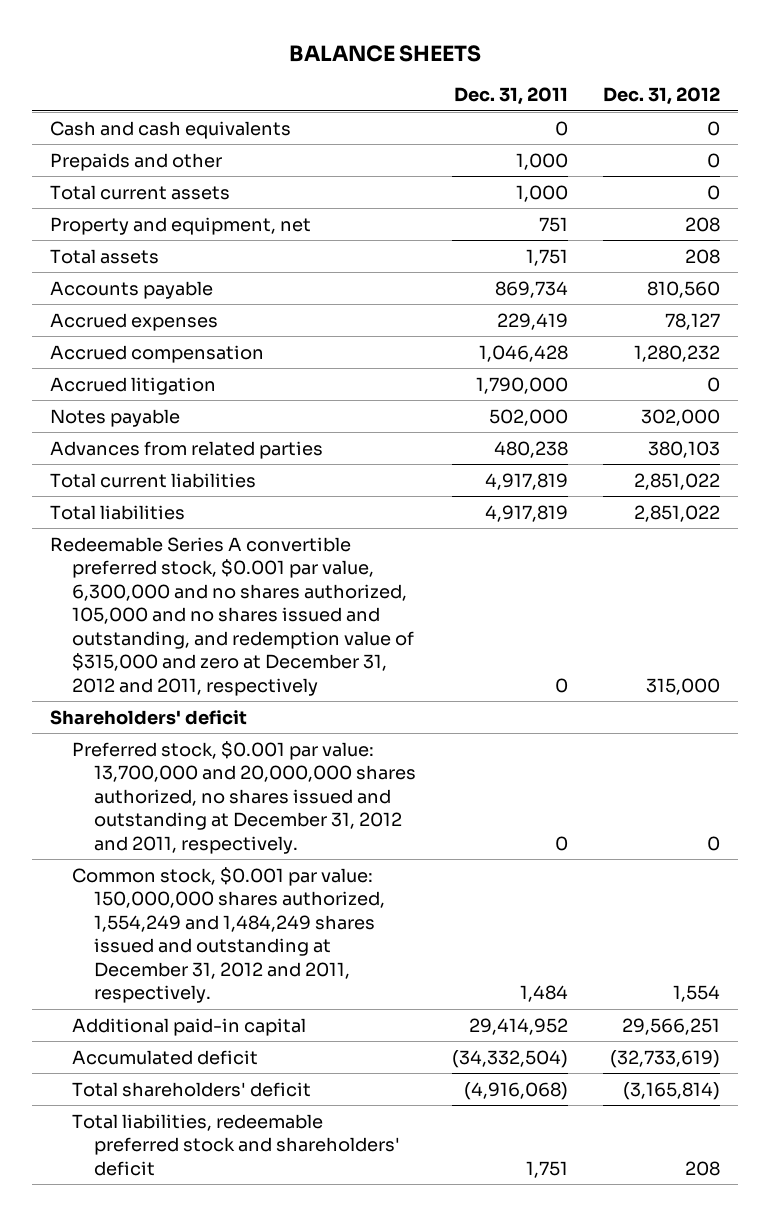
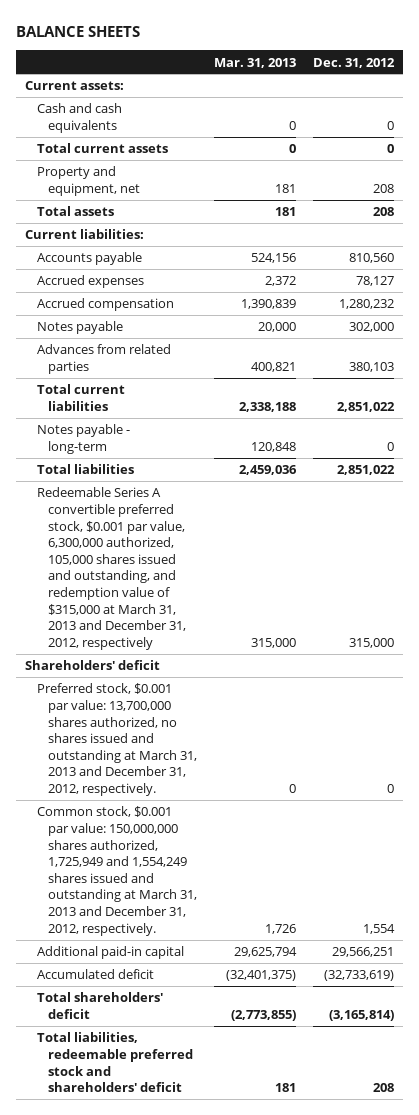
- | Dec. 31, 2011 | Dec. 31, 2012
+ | Mar. 31, 2013 | Dec. 31, 2012
+ Current assets:
- Prepaids and other | 1,000 | 0
+ Current liabilities:
- Accrued litigation | 1,790,000 | 0
+ Notes payable - long-term | 120,848 | 0
- Redeemable Series A convertible preferred stock, $0.001 par value, 6,300,000 and no shares authorized, 105,000 and no shares issued and outstanding, and redemption value of $315,000 and zero at December 31, 2012 and 2011, respectively | 0 | 315,000
+ Redeemable Series A convertible preferred stock, $0.001 par value, 6,300,000 authorized, 105,000 shares issued and outstanding, and redemption value of $315,000 at March 31, 2013 and December 31, 2012, respectively | 315,000 | 315,000
- Preferred stock, $0.001 par value: 13,700,000 and 20,000,000 shares authorized, no shares issued and outstanding at December 31, 2012 and 2011, respectively. | 0 | 0
- Common stock, $0.001 par value: 150,000,000 shares authorized, 1,554,249 and 1,484,249 shares issued and outstanding at December 31, 2012 and 2011, respectively. | 1,484 | 1,554
+ Preferred stock, $0.001 par value: 13,700,000 shares authorized, no shares issued and outstanding at March 31, 2013 and December 31, 2012, respectively. | 0 | 0
+ Common stock, $0.001 par value: 150,000,000 shares authorized, 1,725,949 and 1,554,249 shares issued and outstanding at March 31, 2013 and December 31, 2012, respectively. | 1,726 | 1,554

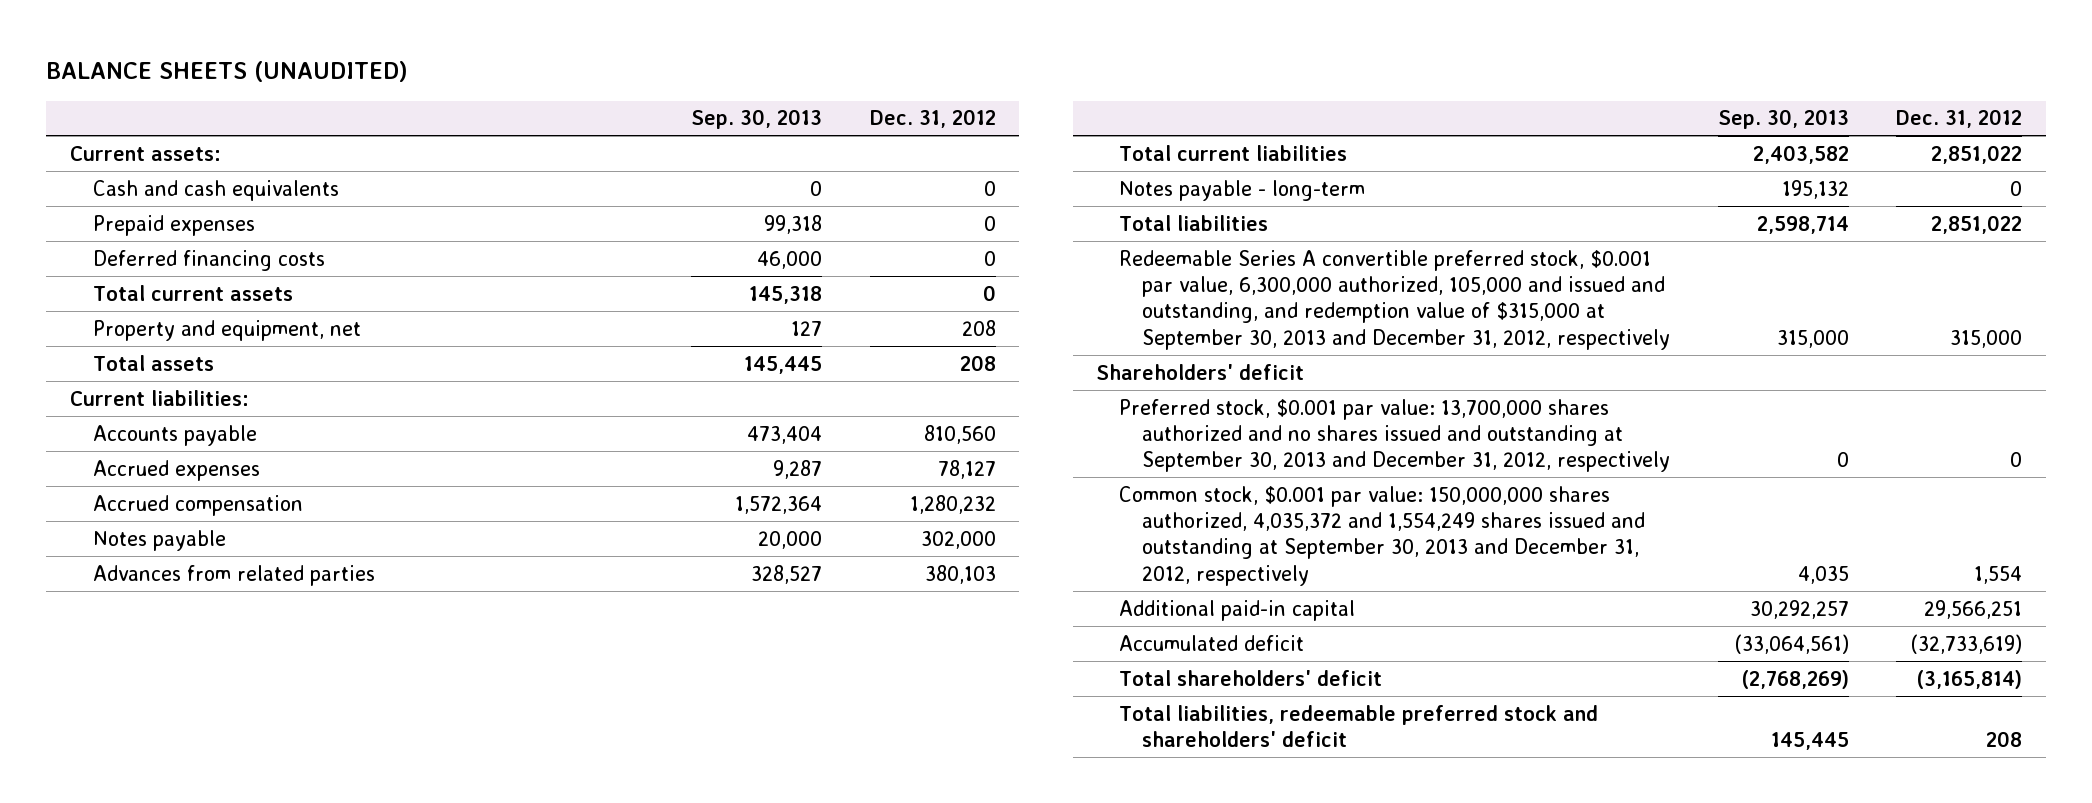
- BALANCE SHEETS
+ BALANCE SHEETS (UNAUDITED)
- | Mar. 31, 2013 | Dec. 31, 2012
+ | Sep. 30, 2013 | Dec. 31, 2012
+ Prepaid expenses | 99,318 | 0
+ Deferred financing costs | 46,000 | 0
- Redeemable Series A convertible preferred stock, $0.001 par value, 6,300,000 authorized, 105,000 shares issued and outstanding, and redemption value of $315,000 at March 31, 2013 and December 31, 2012, respectively | 315,000 | 315,000
+ Redeemable Series A convertible preferred stock, $0.001 par value, 6,300,000 authorized, 105,000 and issued and outstanding, and redemption value of $315,000 at September 30, 2013 and December 31, 2012, respectively | 315,000 | 315,000
- Preferred stock, $0.001 par value: 13,700,000 shares authorized, no shares issued and outstanding at March 31, 2013 and December 31, 2012, respectively. | 0 | 0
- Common stock, $0.001 par value: 150,000,000 shares authorized, 1,725,949 and 1,554,249 shares issued and outstanding at March 31, 2013 and December 31, 2012, respectively. | 1,726 | 1,554
+ Preferred stock, $0.001 par value: 13,700,000 shares authorized and no shares issued and outstanding at September 30, 2013 and December 31, 2012, respectively | 0 | 0
+ Common stock, $0.001 par value: 150,000,000 shares authorized, 4,035,372 and 1,554,249 shares issued and outstanding at September 30, 2013 and December 31, 2012, respectively | 4,035 | 1,554

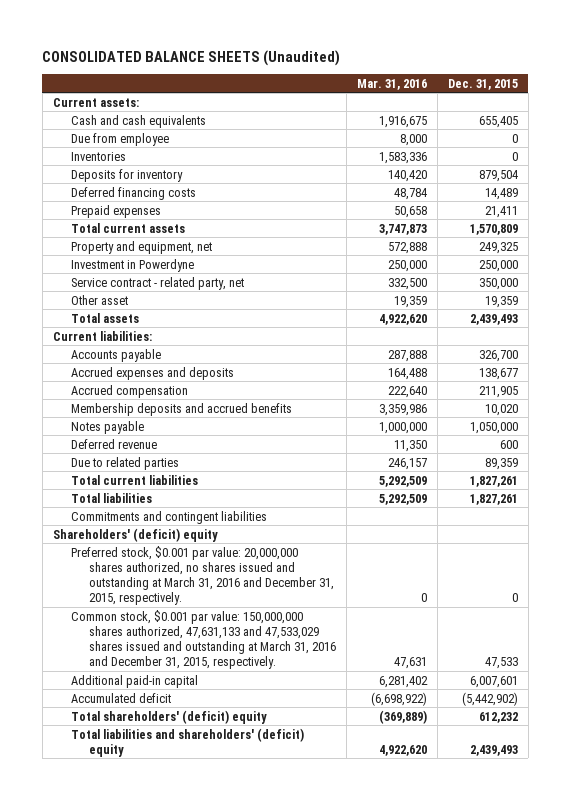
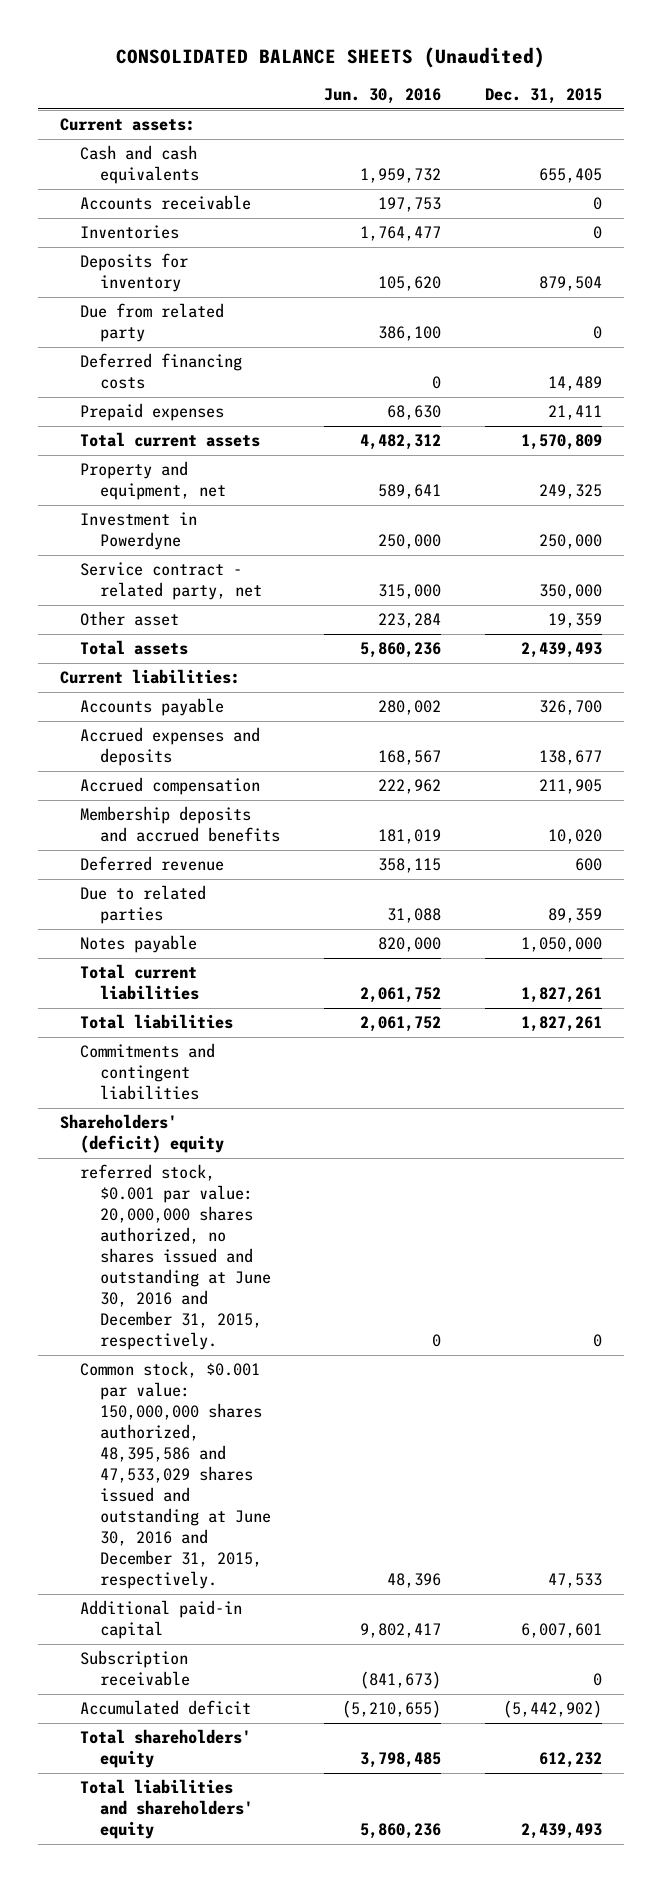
- | Mar. 31, 2016 | Dec. 31, 2015
+ | Jun. 30, 2016 | Dec. 31, 2015
- Due from employee | 8,000 | 0
+ Accounts receivable | 197,753 | 0
+ Due from related party | 386,100 | 0
moved down: Notes payable | 820,000 | 1,050,000
- Preferred stock, $0.001 par value: 20,000,000 shares authorized, no shares issued and outstanding at March 31, 2016 and December 31, 2015, respectively. | 0 | 0
- Common stock, $0.001 par value: 150,000,000 shares authorized, 47,631,133 and 47,533,029 shares issued and outstanding at March 31, 2016 and December 31, 2015, respectively. | 47,631 | 47,533
+ referred stock, $0.001 par value: 20,000,000 shares authorized, no shares issued and outstanding at June 30, 2016 and December 31, 2015, respectively. | 0 | 0
+ Common stock, $0.001 par value: 150,000,000 shares authorized, 48,395,586 and 47,533,029 shares issued and outstanding at June 30, 2016 and December 31, 2015, respectively. | 48,396 | 47,533
+ Subscription receivable | (841,673) | 0
- Total shareholders' (deficit) equity | (369,889) | 612,232
- Total liabilities and shareholders' (deficit) equity | 4,922,620 | 2,439,493
+ Total shareholders' equity | 3,798,485 | 612,232
+ Total liabilities and shareholders' equity | 5,860,236 | 2,439,493

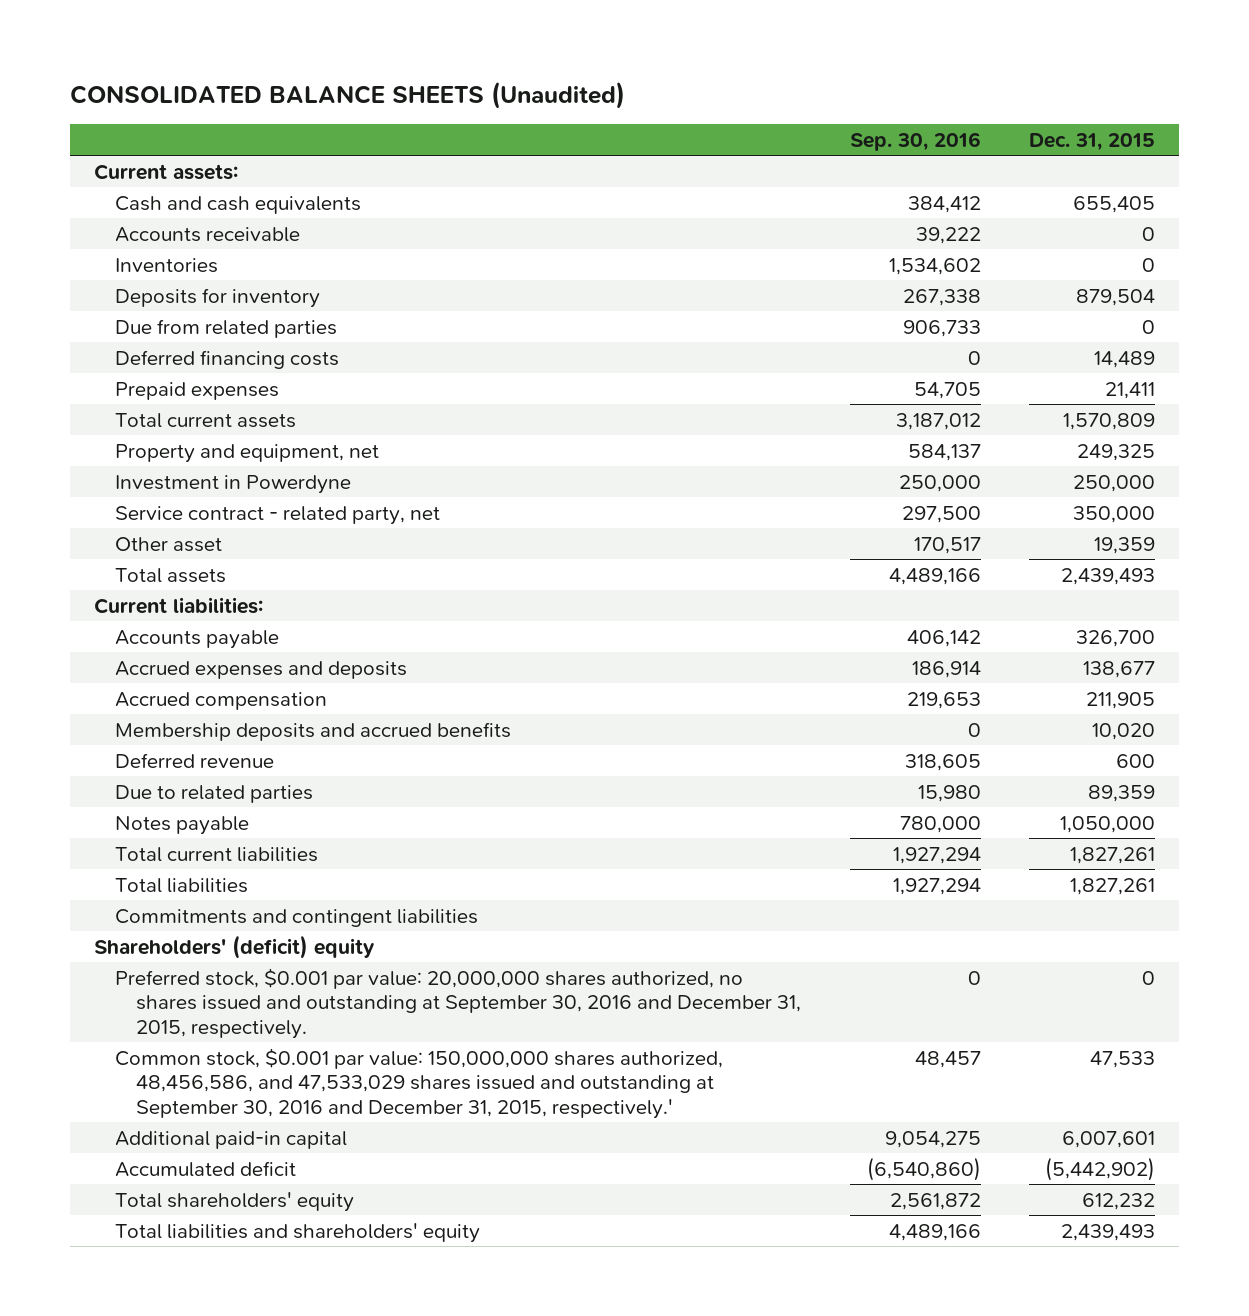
- | Jun. 30, 2016 | Dec. 31, 2015
+ | Sep. 30, 2016 | Dec. 31, 2015
- Due from related party | 386,100 | 0
+ Due from related parties | 906,733 | 0
- referred stock, $0.001 par value: 20,000,000 shares authorized, no shares issued and outstanding at June 30, 2016 and December 31, 2015, respectively. | 0 | 0
- Common stock, $0.001 par value: 150,000,000 shares authorized, 48,395,586 and 47,533,029 shares issued and outstanding at June 30, 2016 and December 31, 2015, respectively. | 48,396 | 47,533
+ Preferred stock, $0.001 par value: 20,000,000 shares authorized, no shares issued and outstanding at September 30, 2016 and December 31, 2015, respectively. | 0 | 0
+ Common stock, $0.001 par value: 150,000,000 shares authorized, 48,456,586, and 47,533,029 shares issued and outstanding at September 30, 2016 and December 31, 2015, respectively.' | 48,457 | 47,533
- Subscription receivable | (841,673) | 0

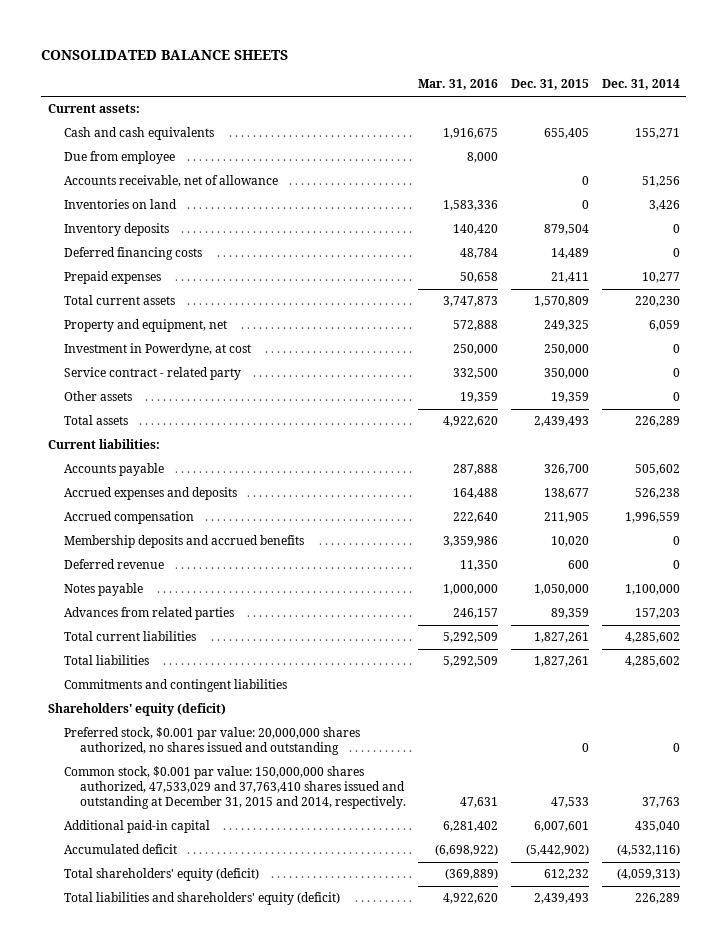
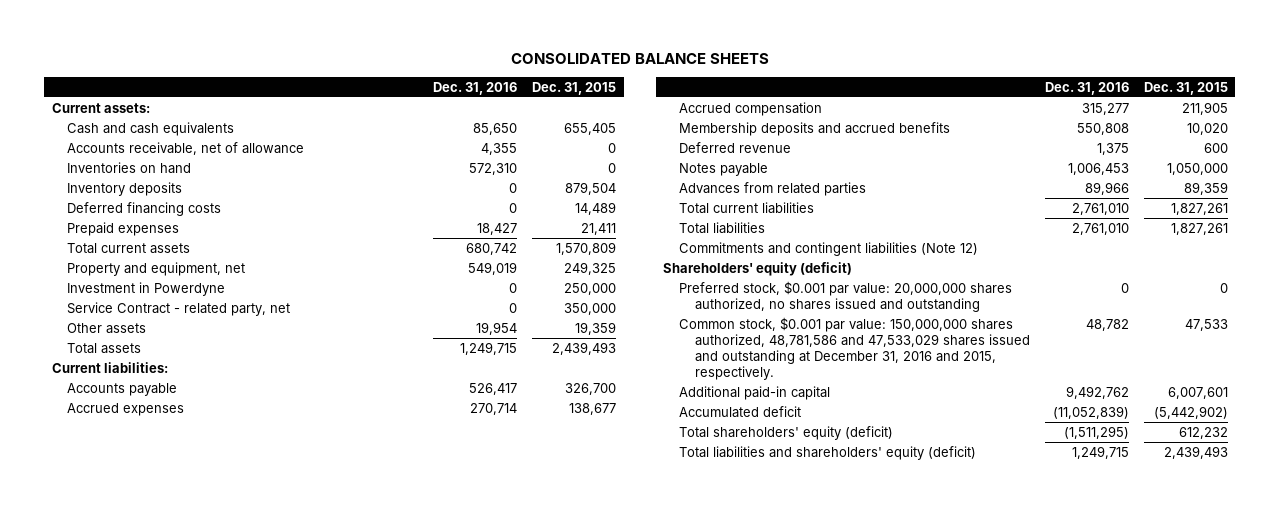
- | Mar. 31, 2016 | Dec. 31, 2015 | Dec. 31, 2014
+ | Dec. 31, 2016 | Dec. 31, 2015
- Due from employee | 8,000 | |
- Inventories on land | 1,583,336 | 0 | 3,426
+ Inventories on hand | 572,310 | 0
- Investment in Powerdyne, at cost | 250,000 | 250,000 | 0
- Service contract - related party | 332,500 | 350,000 | 0
+ Investment in Powerdyne | 0 | 250,000
+ Service Contract - related party, net | 0 | 350,000
- Accrued expenses and deposits | 164,488 | 138,677 | 526,238
+ Accrued expenses | 270,714 | 138,677
- Commitments and contingent liabilities
+ Commitments and contingent liabilities (Note 12)
- Common stock, $0.001 par value: 150,000,000 shares authorized, 47,533,029 and 37,763,410 shares issued and outstanding at December 31, 2015 and 2014, respectively. | 47,631 | 47,533 | 37,763
+ Common stock, $0.001 par value: 150,000,000 shares authorized, 48,781,586 and 47,533,029 shares issued and outstanding at December 31, 2016 and 2015, respectively. | 48,782 | 47,533

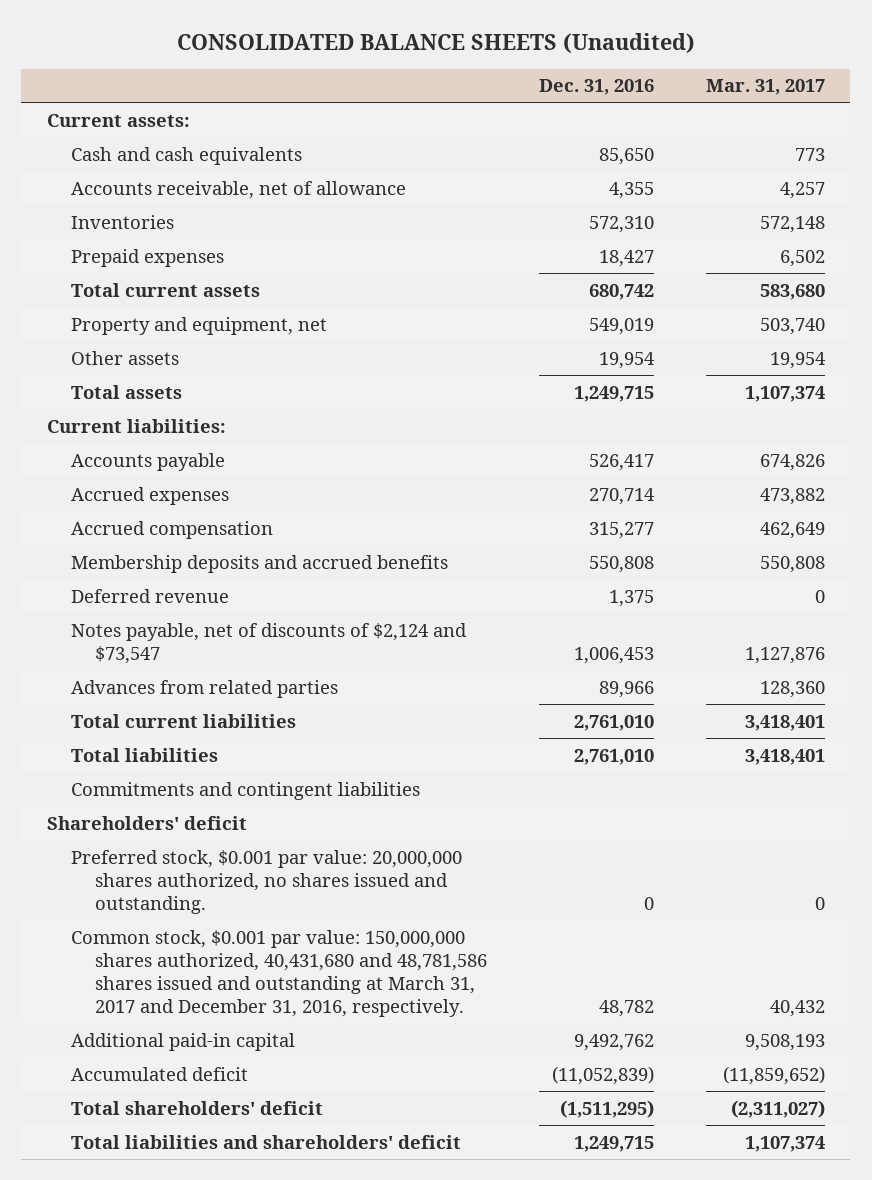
- CONSOLIDATED BALANCE SHEETS
+ CONSOLIDATED BALANCE SHEETS (Unaudited)
- | Dec. 31, 2016 | Dec. 31, 2015
+ | Dec. 31, 2016 | Mar. 31, 2017
- Inventories on hand | 572,310 | 0
- Inventory deposits | 0 | 879,504
- Deferred financing costs | 0 | 14,489
+ Inventories | 572,310 | 572,148
- Investment in Powerdyne | 0 | 250,000
- Service Contract - related party, net | 0 | 350,000
- Notes payable | 1,006,453 | 1,050,000
+ Notes payable, net of discounts of $2,124 and $73,547 | 1,006,453 | 1,127,876
- Commitments and contingent liabilities (Note 12)
- Shareholders' equity (deficit)
- Preferred stock, $0.001 par value: 20,000,000 shares authorized, no shares issued and outstanding | 0 | 0
- Common stock, $0.001 par value: 150,000,000 shares authorized, 48,781,586 and 47,533,029 shares issued and outstanding at December 31, 2016 and 2015, respectively. | 48,782 | 47,533
+ Commitments and contingent liabilities
+ Shareholders' deficit
+ Preferred stock, $0.001 par value: 20,000,000 shares authorized, no shares issued and outstanding. | 0 | 0
+ Common stock, $0.001 par value: 150,000,000 shares authorized, 40,431,680 and 48,781,586 shares issued and outstanding at March 31, 2017 and December 31, 2016, respectively. | 48,782 | 40,432
- Total shareholders' equity (deficit) | (1,511,295) | 612,232
- Total liabilities and shareholders' equity (deficit) | 1,249,715 | 2,439,493
+ Total shareholders' deficit | (1,511,295) | (2,311,027)
+ Total liabilities and shareholders' deficit | 1,249,715 | 1,107,374

